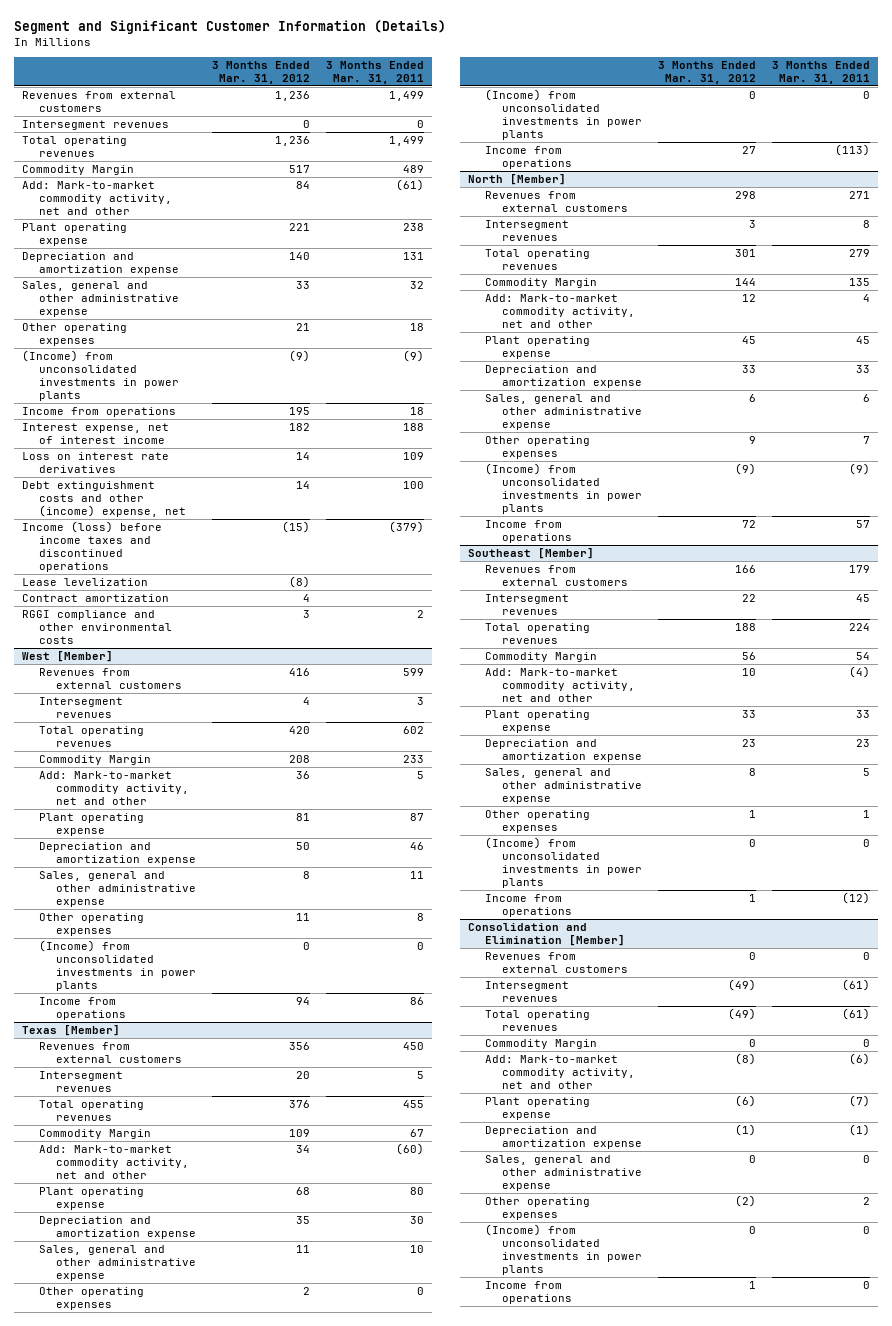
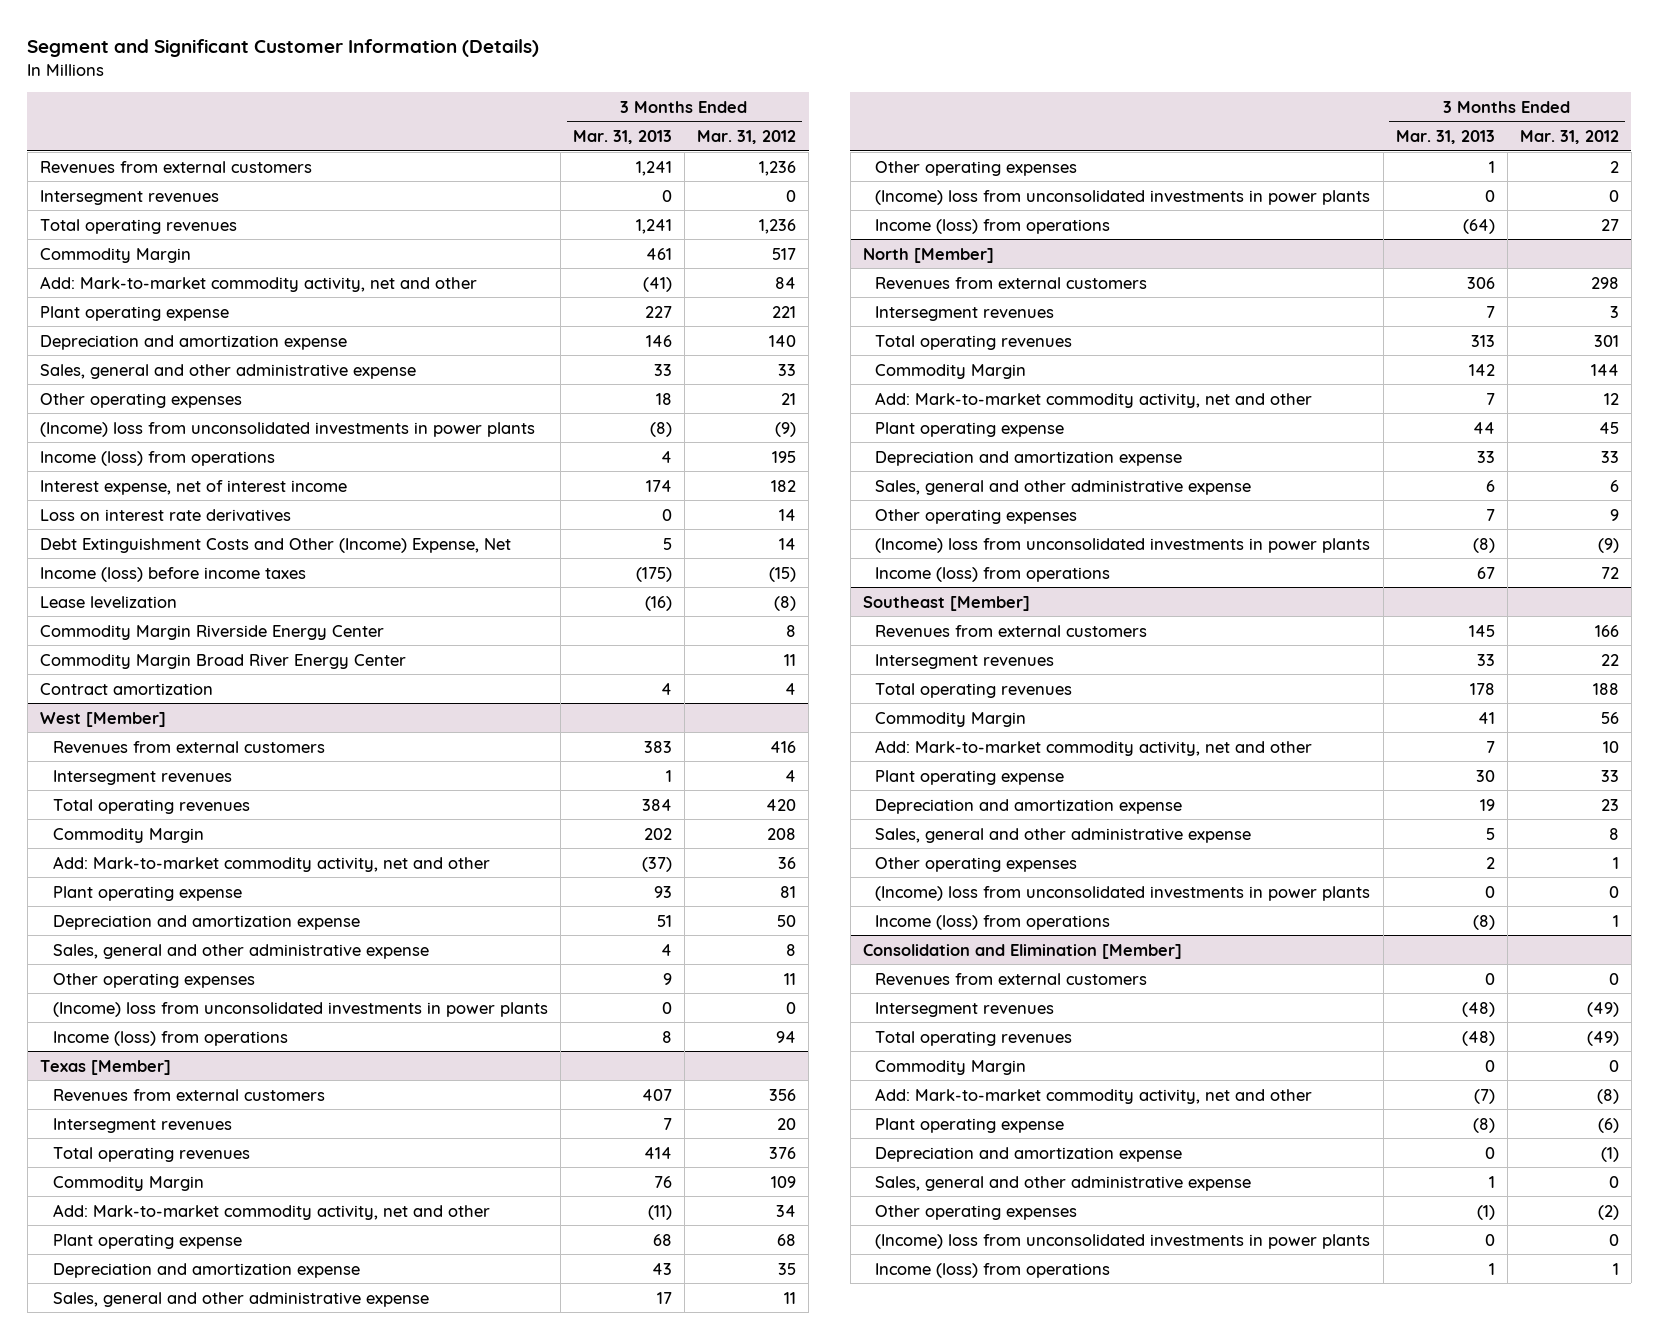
- | 3 Months Ended Mar. 31, 2012 | 3 Months Ended Mar. 31, 2011
+ | 3 Months Ended Mar. 31, 2013 | 3 Months Ended Mar. 31, 2012
- (Income) from unconsolidated investments in power plants | (9) | (9)
- Income from operations | 195 | 18
+ (Income) loss from unconsolidated investments in power plants | (8) | (9)
+ Income (loss) from operations | 4 | 195
- Debt extinguishment costs and other (income) expense, net | 14 | 100
- Income (loss) before income taxes and discontinued operations | (15) | (379)
+ Debt Extinguishment Costs and Other (Income) Expense, Net | 5 | 14
+ Income (loss) before income taxes | (175) | (15)
+ Commodity Margin Riverside Energy Center | | 8
+ Commodity Margin Broad River Energy Center | | 11
- RGGI compliance and other environmental costs | 3 | 2
@ West [Member]
- (Income) from unconsolidated investments in power plants | 0 | 0
- Income from operations | 94 | 86
+ (Income) loss from unconsolidated investments in power plants | 0 | 0
+ Income (loss) from operations | 8 | 94
@ Texas [Member]
- (Income) from unconsolidated investments in power plants | 0 | 0
- Income from operations | 27 | (113)
+ (Income) loss from unconsolidated investments in power plants | 0 | 0
+ Income (loss) from operations | (64) | 27
@ North [Member]
- (Income) from unconsolidated investments in power plants | (9) | (9)
- Income from operations | 72 | 57
+ (Income) loss from unconsolidated investments in power plants | (8) | (9)
+ Income (loss) from operations | 67 | 72
@ Southeast [Member]
- (Income) from unconsolidated investments in power plants | 0 | 0
- Income from operations | 1 | (12)
+ (Income) loss from unconsolidated investments in power plants | 0 | 0
+ Income (loss) from operations | (8) | 1
@ Consolidation and Elimination [Member]
- (Income) from unconsolidated investments in power plants | 0 | 0
- Income from operations | 1 | 0
+ (Income) loss from unconsolidated investments in power plants | 0 | 0
+ Income (loss) from operations | 1 | 1

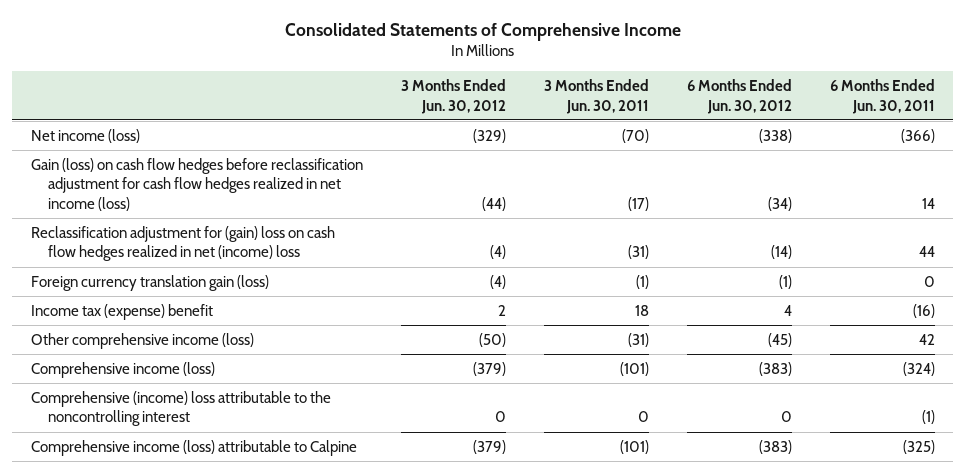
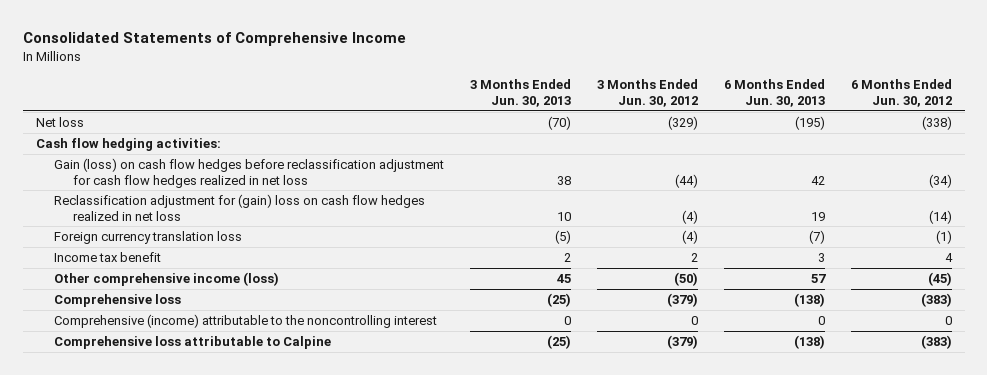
- | 3 Months Ended Jun. 30, 2012 | 3 Months Ended Jun. 30, 2011 | 6 Months Ended Jun. 30, 2012 | 6 Months Ended Jun. 30, 2011
+ | 3 Months Ended Jun. 30, 2013 | 3 Months Ended Jun. 30, 2012 | 6 Months Ended Jun. 30, 2013 | 6 Months Ended Jun. 30, 2012
- Net income (loss) | (329) | (70) | (338) | (366)
- Gain (loss) on cash flow hedges before reclassification adjustment for cash flow hedges realized in net income (loss) | (44) | (17) | (34) | 14
- Reclassification adjustment for (gain) loss on cash flow hedges realized in net (income) loss | (4) | (31) | (14) | 44
- Foreign currency translation gain (loss) | (4) | (1) | (1) | 0
- Income tax (expense) benefit | 2 | 18 | 4 | (16)
+ Net loss | (70) | (329) | (195) | (338)
+ Cash flow hedging activities:
+ Gain (loss) on cash flow hedges before reclassification adjustment for cash flow hedges realized in net loss | 38 | (44) | 42 | (34)
+ Reclassification adjustment for (gain) loss on cash flow hedges realized in net loss | 10 | (4) | 19 | (14)
+ Foreign currency translation loss | (5) | (4) | (7) | (1)
+ Income tax benefit | 2 | 2 | 3 | 4
- Comprehensive income (loss) | (379) | (101) | (383) | (324)
- Comprehensive (income) loss attributable to the noncontrolling interest | 0 | 0 | 0 | (1)
- Comprehensive income (loss) attributable to Calpine | (379) | (101) | (383) | (325)
+ Comprehensive loss | (25) | (379) | (138) | (383)
+ Comprehensive (income) attributable to the noncontrolling interest | 0 | 0 | 0 | 0
+ Comprehensive loss attributable to Calpine | (25) | (379) | (138) | (383)

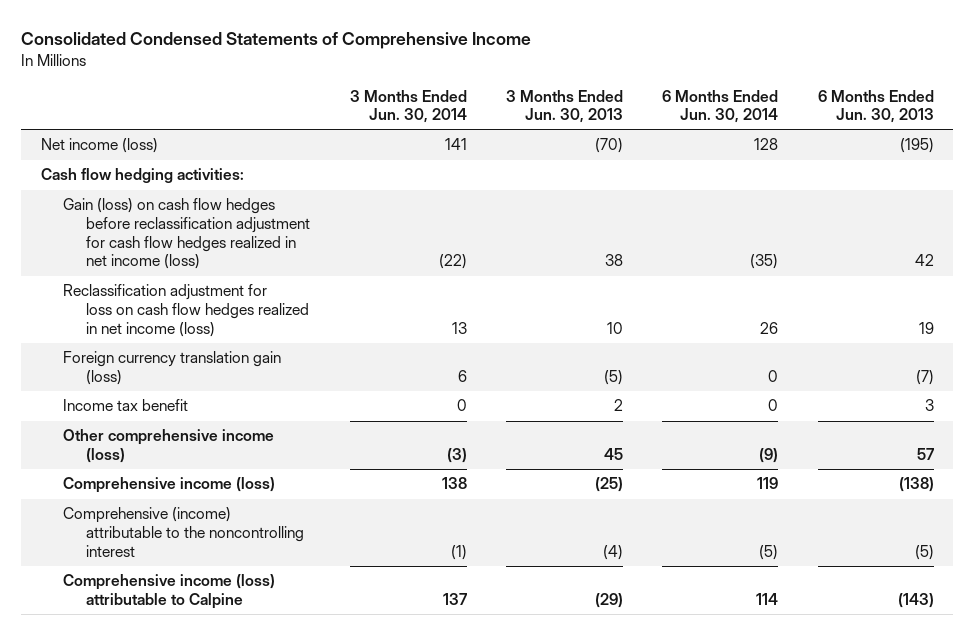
- Consolidated Statements of Comprehensive Income
+ Consolidated Condensed Statements of Comprehensive Income
- | 3 Months Ended Jun. 30, 2013 | 3 Months Ended Jun. 30, 2012 | 6 Months Ended Jun. 30, 2013 | 6 Months Ended Jun. 30, 2012
+ | 3 Months Ended Jun. 30, 2014 | 3 Months Ended Jun. 30, 2013 | 6 Months Ended Jun. 30, 2014 | 6 Months Ended Jun. 30, 2013
- Net loss | (70) | (329) | (195) | (338)
+ Net income (loss) | 141 | (70) | 128 | (195)
- Gain (loss) on cash flow hedges before reclassification adjustment for cash flow hedges realized in net loss | 38 | (44) | 42 | (34)
- Reclassification adjustment for (gain) loss on cash flow hedges realized in net loss | 10 | (4) | 19 | (14)
- Foreign currency translation loss | (5) | (4) | (7) | (1)
+ Gain (loss) on cash flow hedges before reclassification adjustment for cash flow hedges realized in net income (loss) | (22) | 38 | (35) | 42
+ Reclassification adjustment for loss on cash flow hedges realized in net income (loss) | 13 | 10 | 26 | 19
+ Foreign currency translation gain (loss) | 6 | (5) | 0 | (7)
- Comprehensive loss | (25) | (379) | (138) | (383)
- Comprehensive (income) attributable to the noncontrolling interest | 0 | 0 | 0 | 0
- Comprehensive loss attributable to Calpine | (25) | (379) | (138) | (383)
+ Comprehensive income (loss) | 138 | (25) | 119 | (138)
+ Comprehensive (income) attributable to the noncontrolling interest | (1) | (4) | (5) | (5)
+ Comprehensive income (loss) attributable to Calpine | 137 | (29) | 114 | (143)

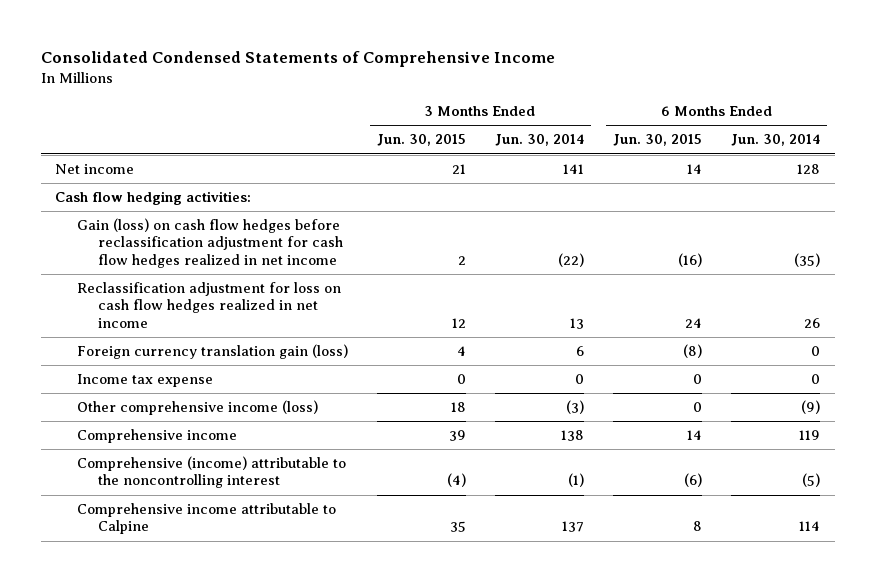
- | 3 Months Ended Jun. 30, 2014 | 3 Months Ended Jun. 30, 2013 | 6 Months Ended Jun. 30, 2014 | 6 Months Ended Jun. 30, 2013
+ | 3 Months Ended Jun. 30, 2015 | 3 Months Ended Jun. 30, 2014 | 6 Months Ended Jun. 30, 2015 | 6 Months Ended Jun. 30, 2014
- Net income (loss) | 141 | (70) | 128 | (195)
+ Net income | 21 | 141 | 14 | 128
- Gain (loss) on cash flow hedges before reclassification adjustment for cash flow hedges realized in net income (loss) | (22) | 38 | (35) | 42
- Reclassification adjustment for loss on cash flow hedges realized in net income (loss) | 13 | 10 | 26 | 19
+ Gain (loss) on cash flow hedges before reclassification adjustment for cash flow hedges realized in net income | 2 | (22) | (16) | (35)
+ Reclassification adjustment for loss on cash flow hedges realized in net income | 12 | 13 | 24 | 26
- Income tax benefit | 0 | 2 | 0 | 3
+ Income tax expense | 0 | 0 | 0 | 0
- Comprehensive income (loss) | 138 | (25) | 119 | (138)
+ Comprehensive income | 39 | 138 | 14 | 119
- Comprehensive income (loss) attributable to Calpine | 137 | (29) | 114 | (143)
+ Comprehensive income attributable to Calpine | 35 | 137 | 8 | 114

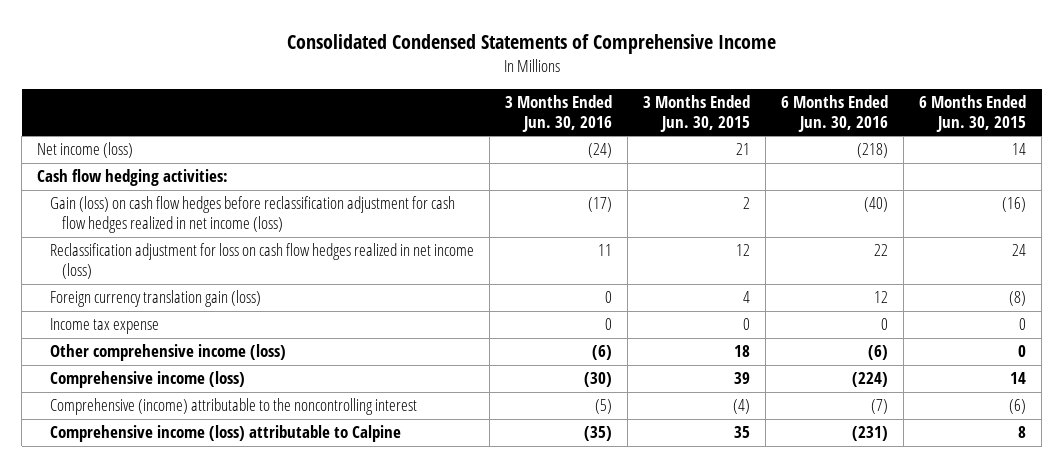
- | 3 Months Ended Jun. 30, 2015 | 3 Months Ended Jun. 30, 2014 | 6 Months Ended Jun. 30, 2015 | 6 Months Ended Jun. 30, 2014
+ | 3 Months Ended Jun. 30, 2016 | 3 Months Ended Jun. 30, 2015 | 6 Months Ended Jun. 30, 2016 | 6 Months Ended Jun. 30, 2015
- Net income | 21 | 141 | 14 | 128
+ Net income (loss) | (24) | 21 | (218) | 14
- Gain (loss) on cash flow hedges before reclassification adjustment for cash flow hedges realized in net income | 2 | (22) | (16) | (35)
- Reclassification adjustment for loss on cash flow hedges realized in net income | 12 | 13 | 24 | 26
+ Gain (loss) on cash flow hedges before reclassification adjustment for cash flow hedges realized in net income (loss) | (17) | 2 | (40) | (16)
+ Reclassification adjustment for loss on cash flow hedges realized in net income (loss) | 11 | 12 | 22 | 24
- Comprehensive income | 39 | 138 | 14 | 119
+ Comprehensive income (loss) | (30) | 39 | (224) | 14
- Comprehensive income attributable to Calpine | 35 | 137 | 8 | 114
+ Comprehensive income (loss) attributable to Calpine | (35) | 35 | (231) | 8

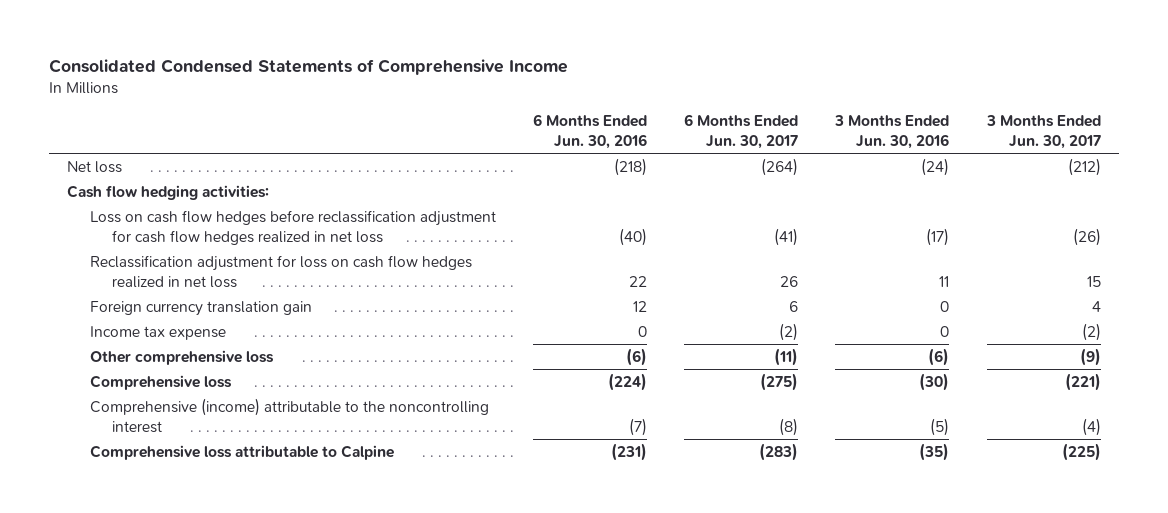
- | 3 Months Ended Jun. 30, 2016 | 3 Months Ended Jun. 30, 2015 | 6 Months Ended Jun. 30, 2016 | 6 Months Ended Jun. 30, 2015
+ | 6 Months Ended Jun. 30, 2016 | 6 Months Ended Jun. 30, 2017 | 3 Months Ended Jun. 30, 2016 | 3 Months Ended Jun. 30, 2017
- Net income (loss) | (24) | 21 | (218) | 14
+ Net loss | (218) | (264) | (24) | (212)
- Gain (loss) on cash flow hedges before reclassification adjustment for cash flow hedges realized in net income (loss) | (17) | 2 | (40) | (16)
- Reclassification adjustment for loss on cash flow hedges realized in net income (loss) | 11 | 12 | 22 | 24
- Foreign currency translation gain (loss) | 0 | 4 | 12 | (8)
+ Loss on cash flow hedges before reclassification adjustment for cash flow hedges realized in net loss | (40) | (41) | (17) | (26)
+ Reclassification adjustment for loss on cash flow hedges realized in net loss | 22 | 26 | 11 | 15
+ Foreign currency translation gain | 12 | 6 | 0 | 4
- Other comprehensive income (loss) | (6) | 18 | (6) | 0
- Comprehensive income (loss) | (30) | 39 | (224) | 14
+ Other comprehensive loss | (6) | (11) | (6) | (9)
+ Comprehensive loss | (224) | (275) | (30) | (221)
- Comprehensive income (loss) attributable to Calpine | (35) | 35 | (231) | 8
+ Comprehensive loss attributable to Calpine | (231) | (283) | (35) | (225)

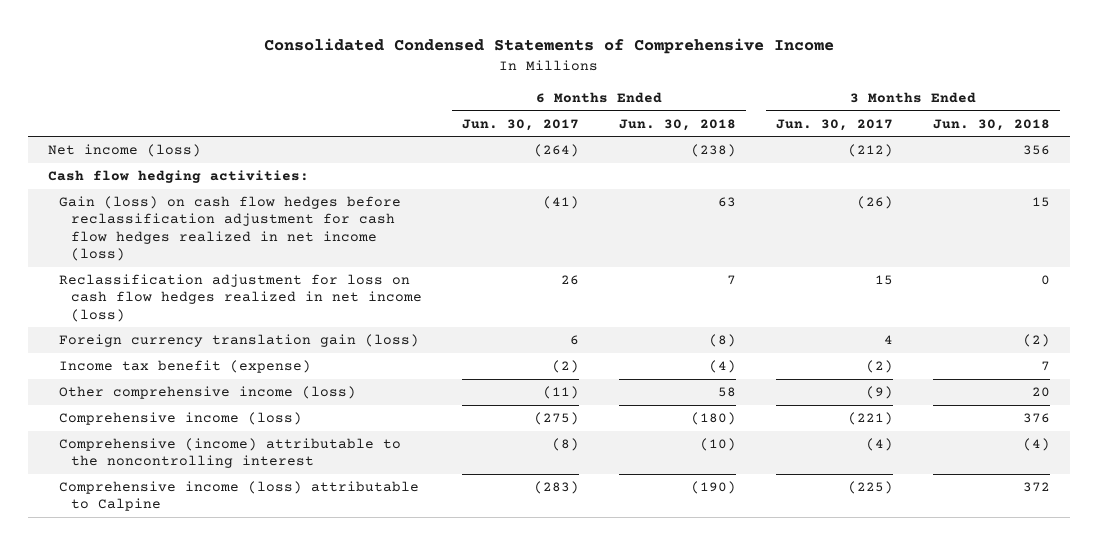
- | 6 Months Ended Jun. 30, 2016 | 6 Months Ended Jun. 30, 2017 | 3 Months Ended Jun. 30, 2016 | 3 Months Ended Jun. 30, 2017
+ | 6 Months Ended Jun. 30, 2017 | 6 Months Ended Jun. 30, 2018 | 3 Months Ended Jun. 30, 2017 | 3 Months Ended Jun. 30, 2018
- Net loss | (218) | (264) | (24) | (212)
+ Net income (loss) | (264) | (238) | (212) | 356
- Loss on cash flow hedges before reclassification adjustment for cash flow hedges realized in net loss | (40) | (41) | (17) | (26)
- Reclassification adjustment for loss on cash flow hedges realized in net loss | 22 | 26 | 11 | 15
- Foreign currency translation gain | 12 | 6 | 0 | 4
- Income tax expense | 0 | (2) | 0 | (2)
- Other comprehensive loss | (6) | (11) | (6) | (9)
- Comprehensive loss | (224) | (275) | (30) | (221)
+ Gain (loss) on cash flow hedges before reclassification adjustment for cash flow hedges realized in net income (loss) | (41) | 63 | (26) | 15
+ Reclassification adjustment for loss on cash flow hedges realized in net income (loss) | 26 | 7 | 15 | 0
+ Foreign currency translation gain (loss) | 6 | (8) | 4 | (2)
+ Income tax benefit (expense) | (2) | (4) | (2) | 7
+ Other comprehensive income (loss) | (11) | 58 | (9) | 20
+ Comprehensive income (loss) | (275) | (180) | (221) | 376
- Comprehensive loss attributable to Calpine | (231) | (283) | (35) | (225)
+ Comprehensive income (loss) attributable to Calpine | (283) | (190) | (225) | 372

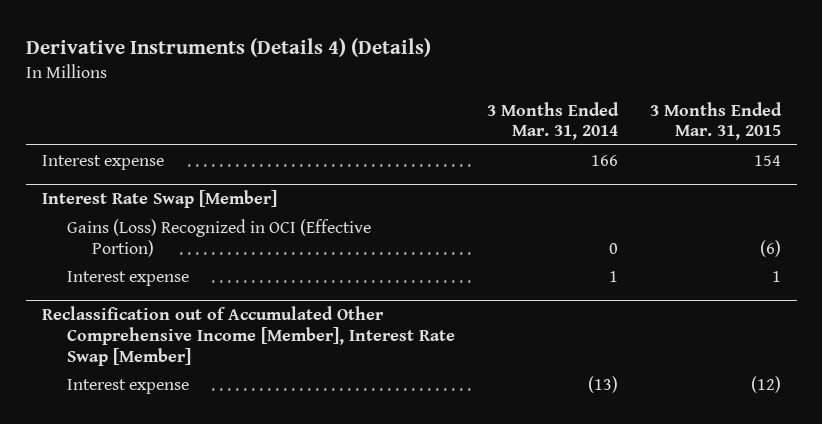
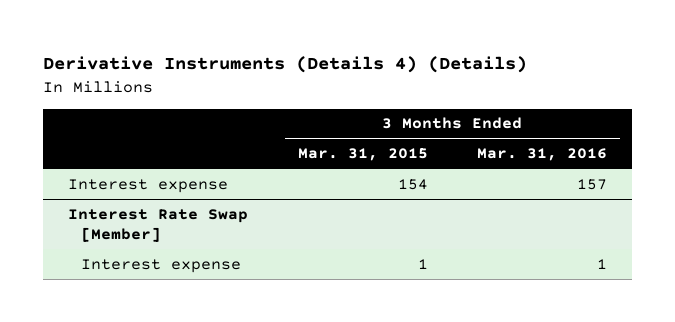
- | 3 Months Ended Mar. 31, 2014 | 3 Months Ended Mar. 31, 2015
+ | 3 Months Ended Mar. 31, 2015 | 3 Months Ended Mar. 31, 2016
@ Interest Rate Swap [Member]
- Gains (Loss) Recognized in OCI (Effective Portion) | 0 | (6)
- Reclassification out of Accumulated Other Comprehensive Income [Member], Interest Rate Swap [Member]
- Interest expense | (13) | (12)

